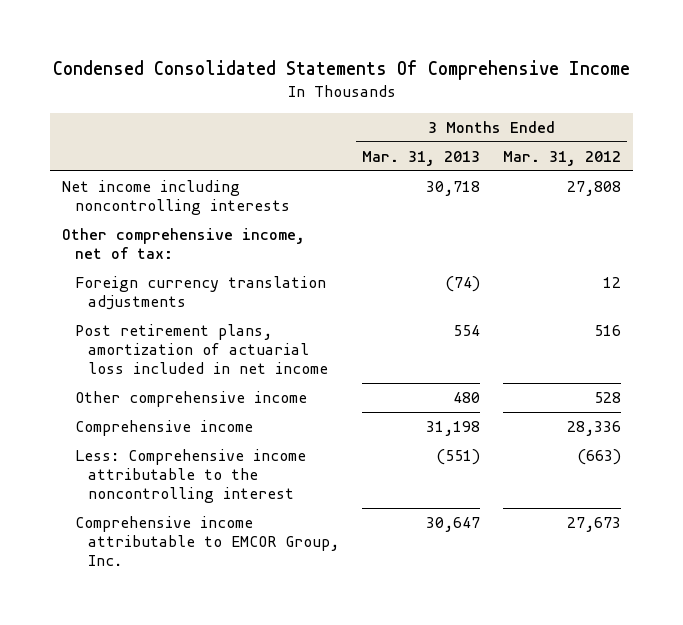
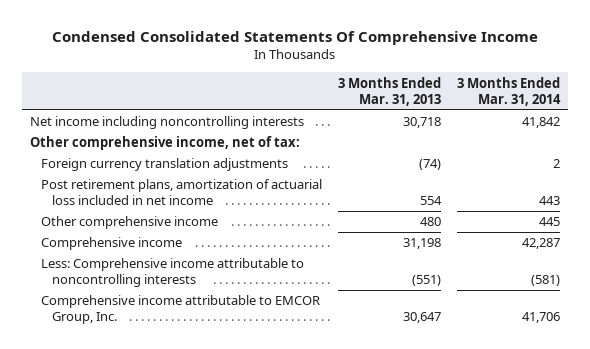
- | 3 Months Ended Mar. 31, 2013 | 3 Months Ended Mar. 31, 2012
+ | 3 Months Ended Mar. 31, 2013 | 3 Months Ended Mar. 31, 2014
- Less: Comprehensive income attributable to the noncontrolling interest | (551) | (663)
+ Less: Comprehensive income attributable to noncontrolling interests | (551) | (581)

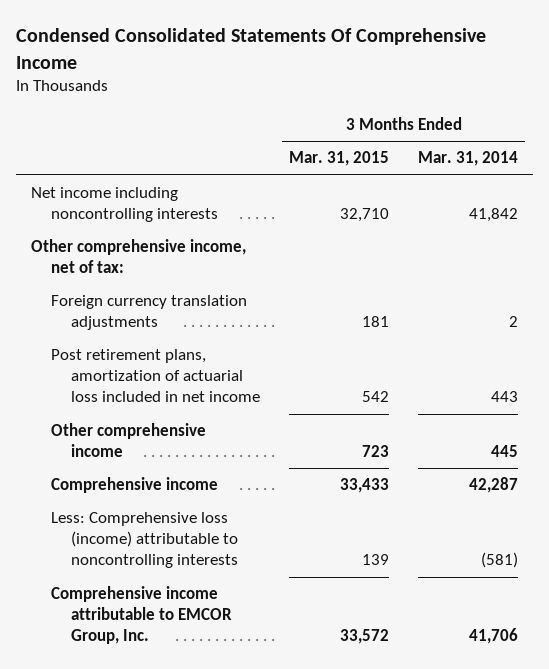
- | 3 Months Ended Mar. 31, 2013 | 3 Months Ended Mar. 31, 2014
+ | 3 Months Ended Mar. 31, 2015 | 3 Months Ended Mar. 31, 2014
- Less: Comprehensive income attributable to noncontrolling interests | (551) | (581)
+ Less: Comprehensive loss (income) attributable to noncontrolling interests | 139 | (581)

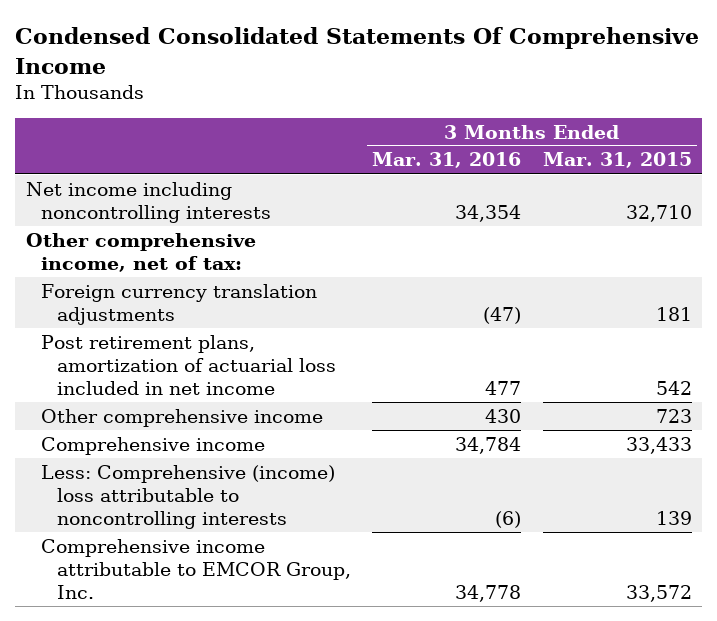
- | 3 Months Ended Mar. 31, 2015 | 3 Months Ended Mar. 31, 2014
+ | 3 Months Ended Mar. 31, 2016 | 3 Months Ended Mar. 31, 2015
- Less: Comprehensive loss (income) attributable to noncontrolling interests | 139 | (581)
+ Less: Comprehensive (income) loss attributable to noncontrolling interests | (6) | 139

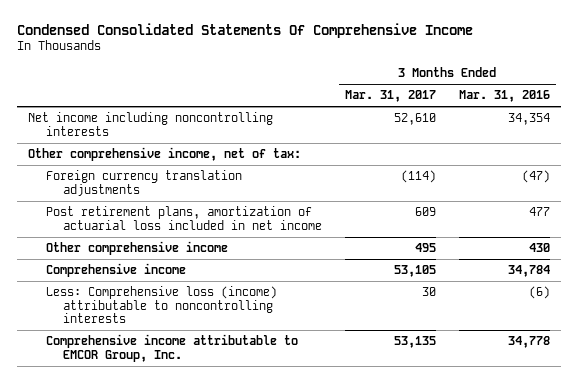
- | 3 Months Ended Mar. 31, 2016 | 3 Months Ended Mar. 31, 2015
+ | 3 Months Ended Mar. 31, 2017 | 3 Months Ended Mar. 31, 2016
- Less: Comprehensive (income) loss attributable to noncontrolling interests | (6) | 139
+ Less: Comprehensive loss (income) attributable to noncontrolling interests | 30 | (6)

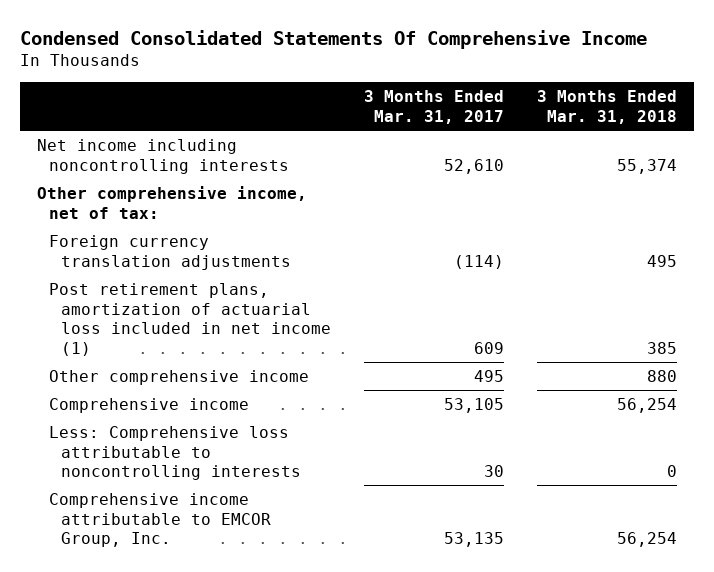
- | 3 Months Ended Mar. 31, 2017 | 3 Months Ended Mar. 31, 2016
+ | 3 Months Ended Mar. 31, 2017 | 3 Months Ended Mar. 31, 2018
- Post retirement plans, amortization of actuarial loss included in net income | 609 | 477
+ Post retirement plans, amortization of actuarial loss included in net income (1) | 609 | 385
- Less: Comprehensive loss (income) attributable to noncontrolling interests | 30 | (6)
+ Less: Comprehensive loss attributable to noncontrolling interests | 30 | 0

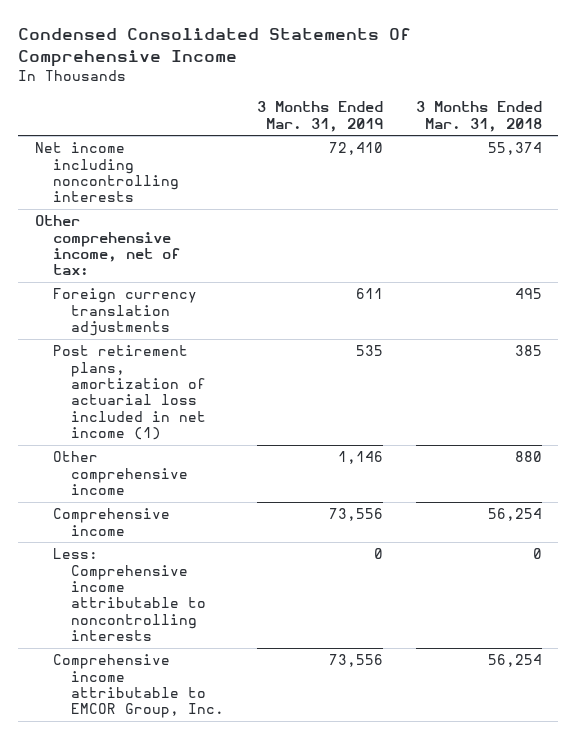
- | 3 Months Ended Mar. 31, 2017 | 3 Months Ended Mar. 31, 2018
+ | 3 Months Ended Mar. 31, 2019 | 3 Months Ended Mar. 31, 2018
- Less: Comprehensive loss attributable to noncontrolling interests | 30 | 0
+ Less: Comprehensive income attributable to noncontrolling interests | 0 | 0

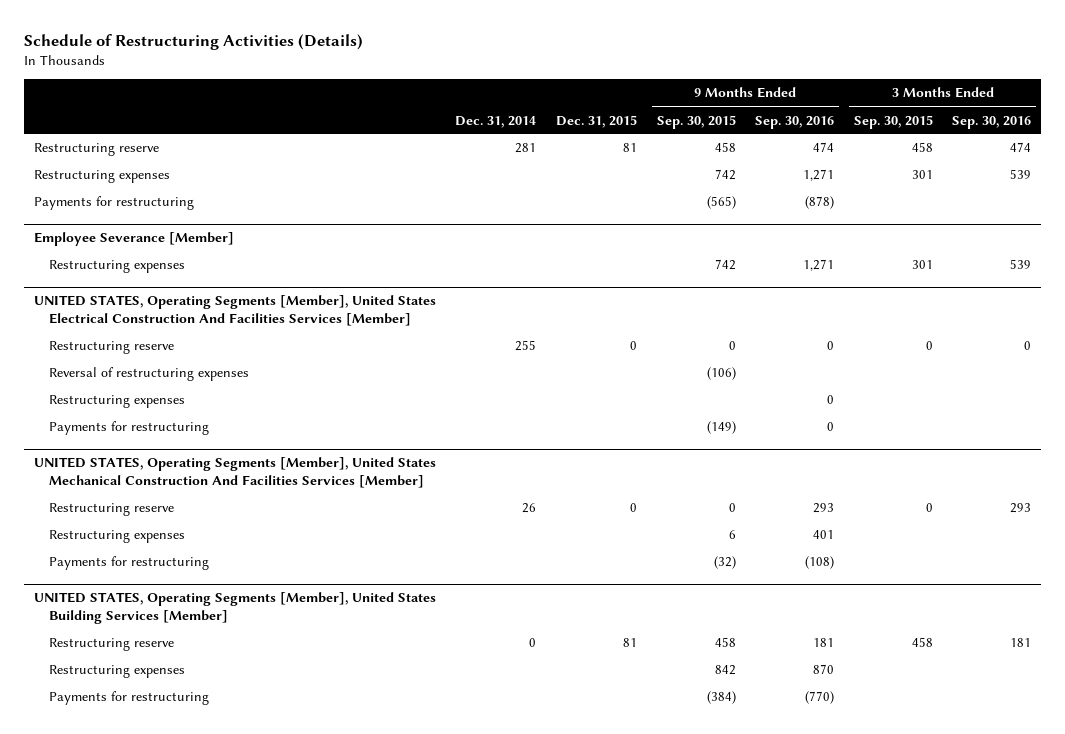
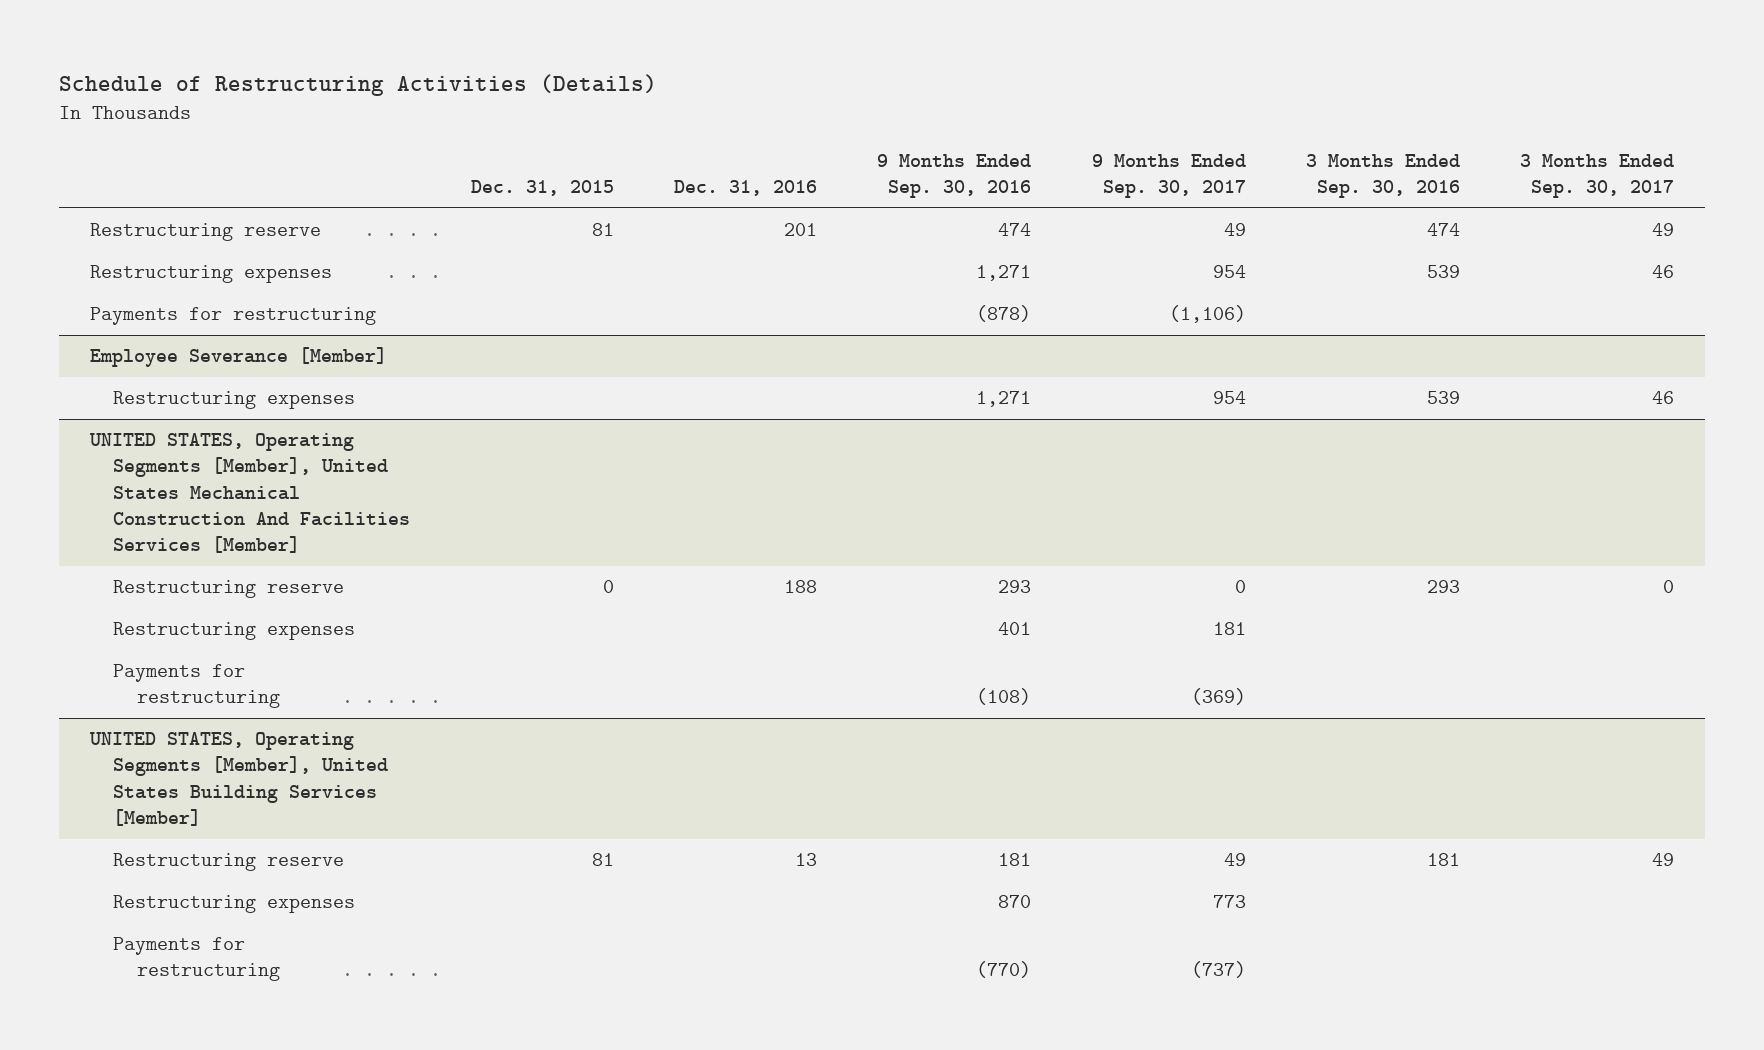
- | Dec. 31, 2014 | Dec. 31, 2015 | 9 Months Ended Sep. 30, 2015 | 9 Months Ended Sep. 30, 2016 | 3 Months Ended Sep. 30, 2015 | 3 Months Ended Sep. 30, 2016
+ | Dec. 31, 2015 | Dec. 31, 2016 | 9 Months Ended Sep. 30, 2016 | 9 Months Ended Sep. 30, 2017 | 3 Months Ended Sep. 30, 2016 | 3 Months Ended Sep. 30, 2017
- UNITED STATES, Operating Segments [Member], United States Electrical Construction And Facilities Services [Member]
- Restructuring reserve | 255 | 0 | 0 | 0 | 0 | 0
- Reversal of restructuring expenses | | | (106) | | |
- Restructuring expenses | | | | 0 | |
- Payments for restructuring | | | (149) | 0 | |

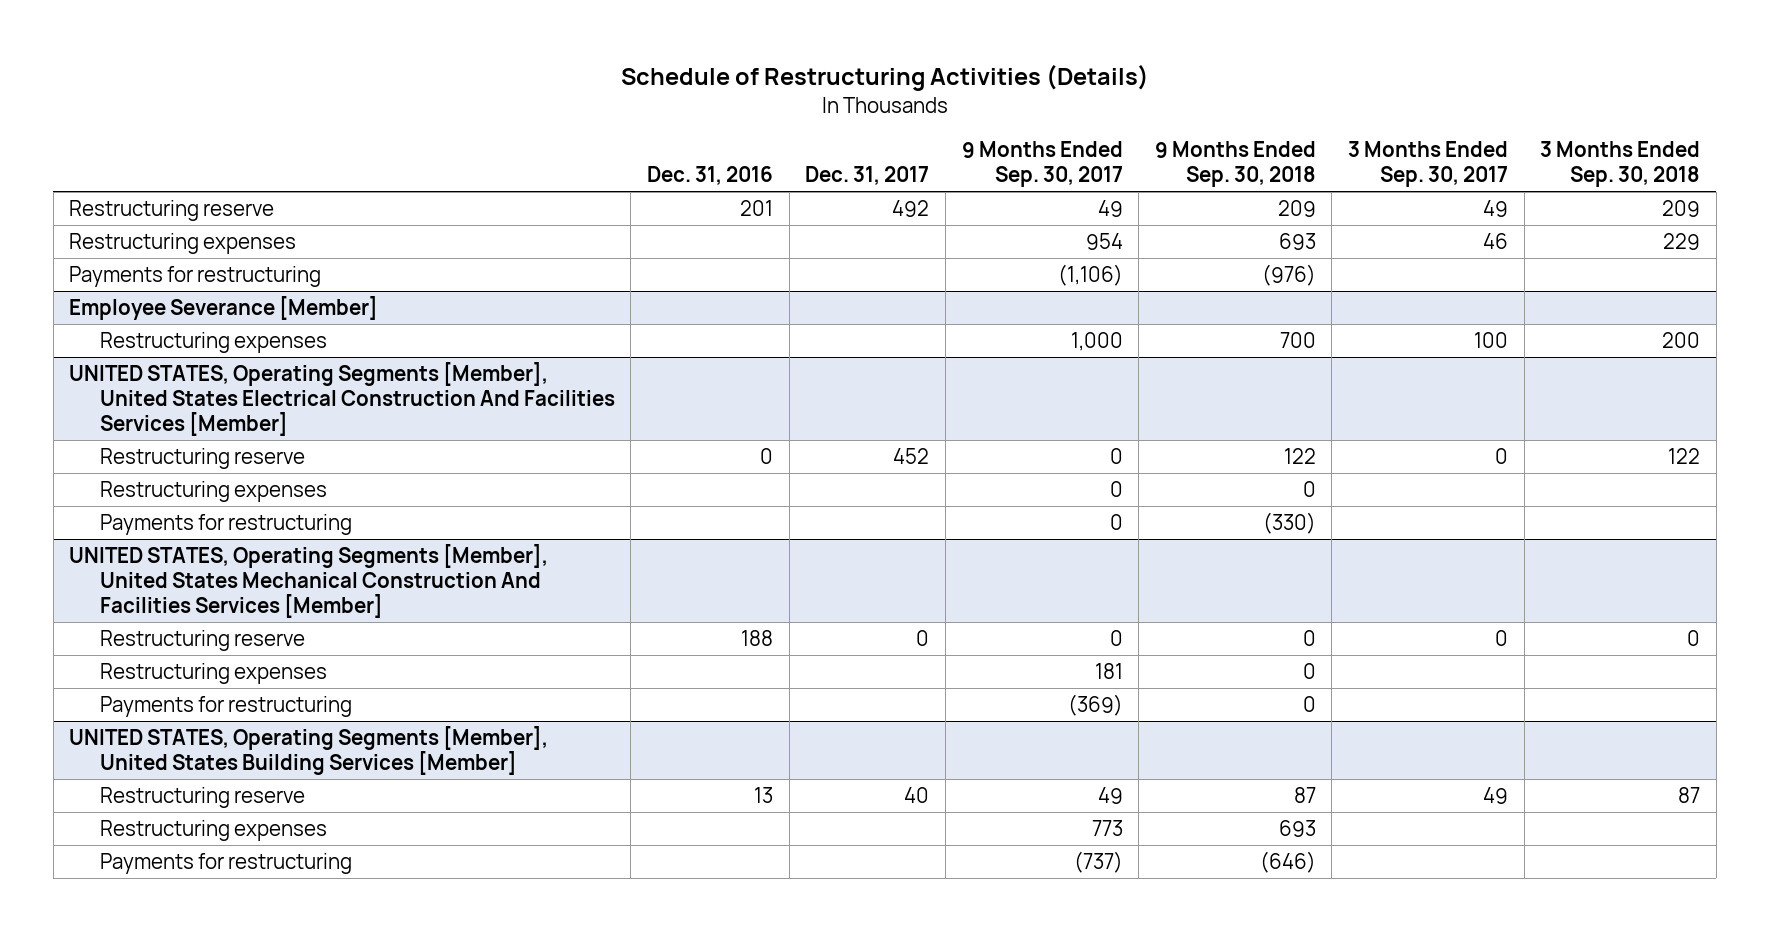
- | Dec. 31, 2015 | Dec. 31, 2016 | 9 Months Ended Sep. 30, 2016 | 9 Months Ended Sep. 30, 2017 | 3 Months Ended Sep. 30, 2016 | 3 Months Ended Sep. 30, 2017
+ | Dec. 31, 2016 | Dec. 31, 2017 | 9 Months Ended Sep. 30, 2017 | 9 Months Ended Sep. 30, 2018 | 3 Months Ended Sep. 30, 2017 | 3 Months Ended Sep. 30, 2018
@ Employee Severance [Member]
- Restructuring expenses | | | 1,271 | 954 | 539 | 46
+ Restructuring expenses | | | 1,000 | 700 | 100 | 200
+ UNITED STATES, Operating Segments [Member], United States Electrical Construction And Facilities Services [Member]
+ Restructuring reserve | 0 | 452 | 0 | 122 | 0 | 122
+ Restructuring expenses | | | 0 | 0 | |
+ Payments for restructuring | | | 0 | (330) | |

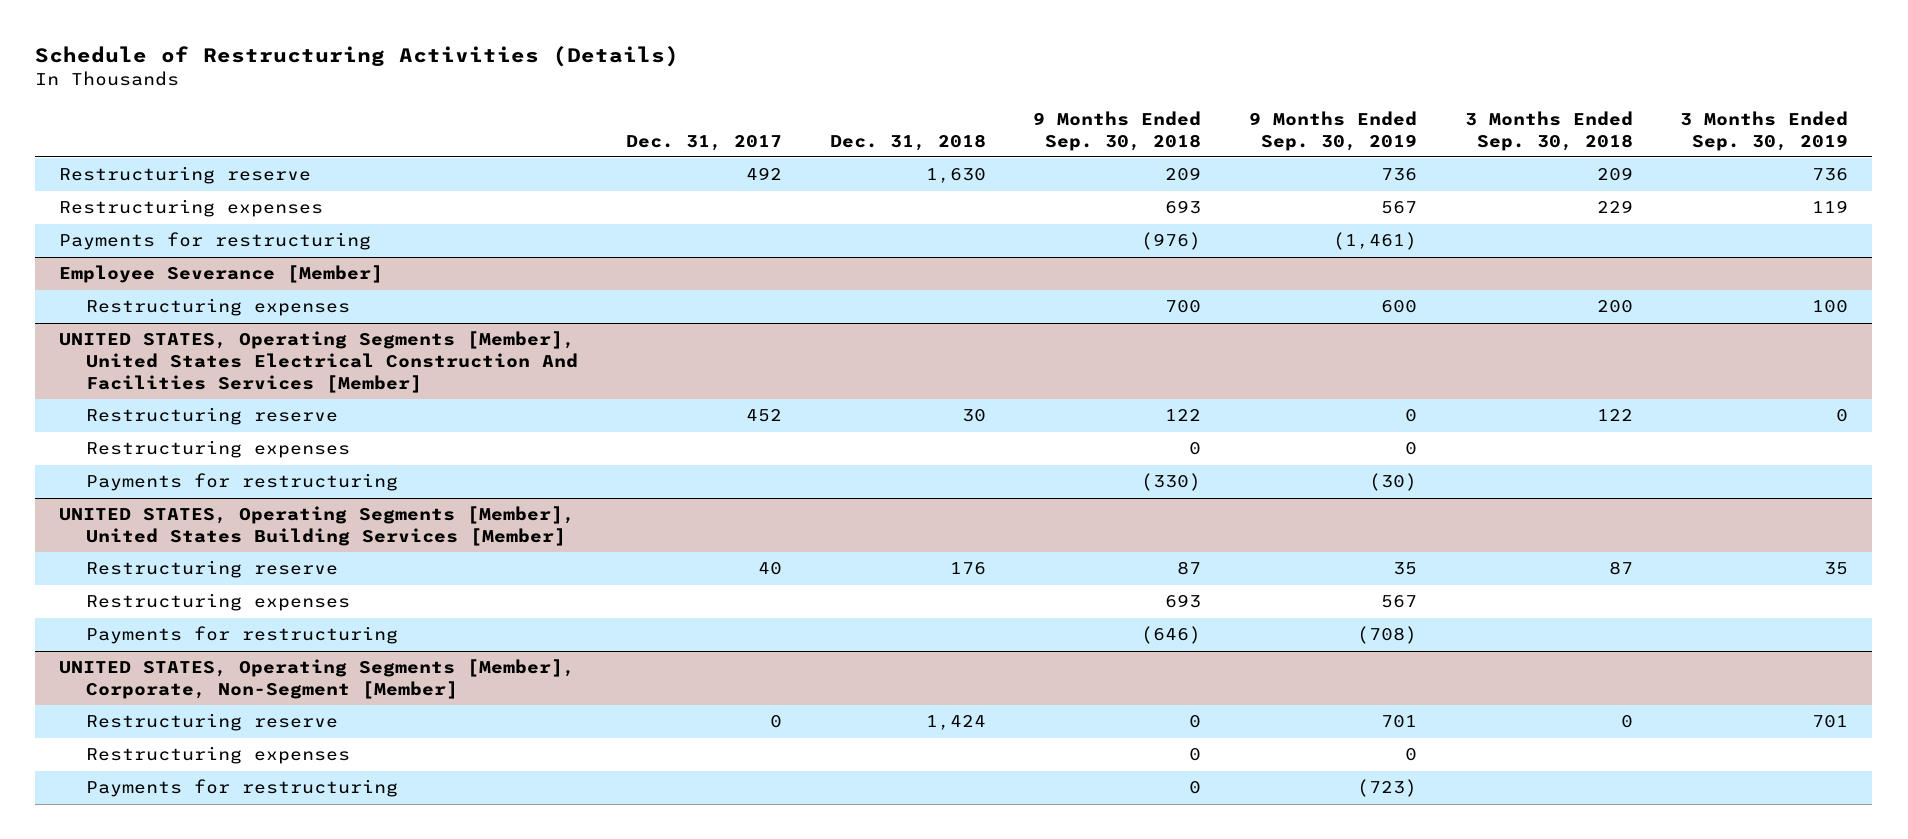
- | Dec. 31, 2016 | Dec. 31, 2017 | 9 Months Ended Sep. 30, 2017 | 9 Months Ended Sep. 30, 2018 | 3 Months Ended Sep. 30, 2017 | 3 Months Ended Sep. 30, 2018
+ | Dec. 31, 2017 | Dec. 31, 2018 | 9 Months Ended Sep. 30, 2018 | 9 Months Ended Sep. 30, 2019 | 3 Months Ended Sep. 30, 2018 | 3 Months Ended Sep. 30, 2019
- UNITED STATES, Operating Segments [Member], United States Mechanical Construction And Facilities Services [Member]
- Restructuring reserve | 188 | 0 | 0 | 0 | 0 | 0
- Restructuring expenses | | | 181 | 0 | |
- Payments for restructuring | | | (369) | 0 | |
+ UNITED STATES, Operating Segments [Member], Corporate, Non-Segment [Member]
+ Restructuring reserve | 0 | 1,424 | 0 | 701 | 0 | 701
+ Restructuring expenses | | | 0 | 0 | |
+ Payments for restructuring | | | 0 | (723) | |

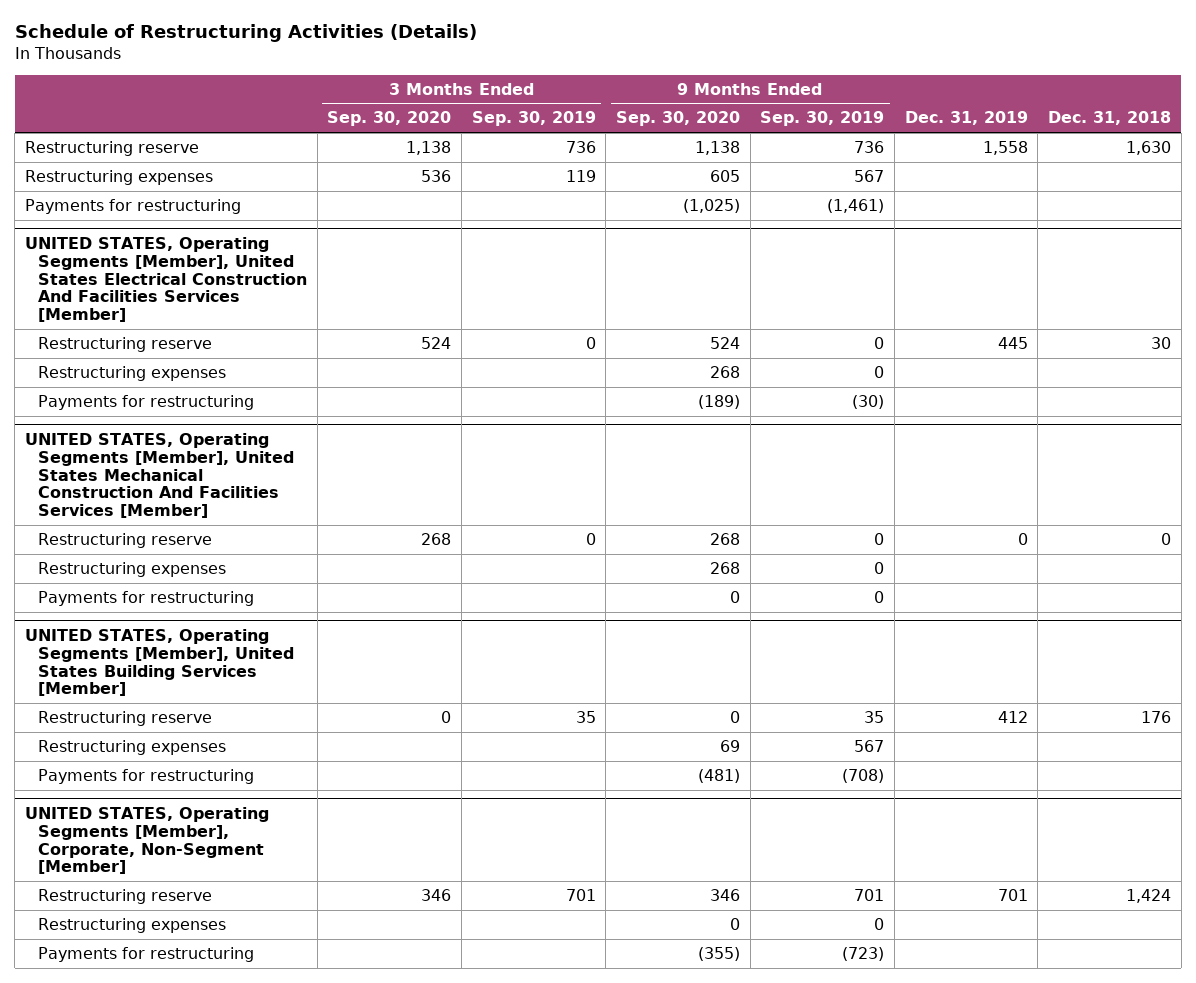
- | Dec. 31, 2017 | Dec. 31, 2018 | 9 Months Ended Sep. 30, 2018 | 9 Months Ended Sep. 30, 2019 | 3 Months Ended Sep. 30, 2018 | 3 Months Ended Sep. 30, 2019
+ | 3 Months Ended Sep. 30, 2020 | 3 Months Ended Sep. 30, 2019 | 9 Months Ended Sep. 30, 2020 | 9 Months Ended Sep. 30, 2019 | Dec. 31, 2019 | Dec. 31, 2018
- Employee Severance [Member]
- Restructuring expenses | | | 700 | 600 | 200 | 100
+ UNITED STATES, Operating Segments [Member], United States Mechanical Construction And Facilities Services [Member]
+ Restructuring reserve | 268 | 0 | 268 | 0 | 0 | 0
+ Restructuring expenses | | | 268 | 0 | |
+ Payments for restructuring | | | 0 | 0 | |

